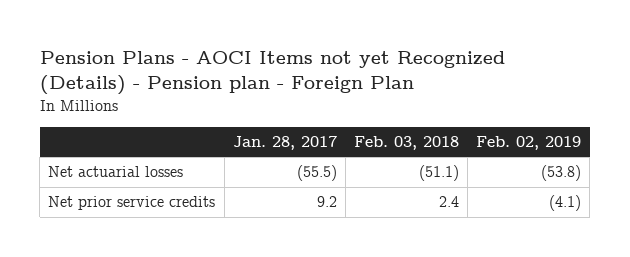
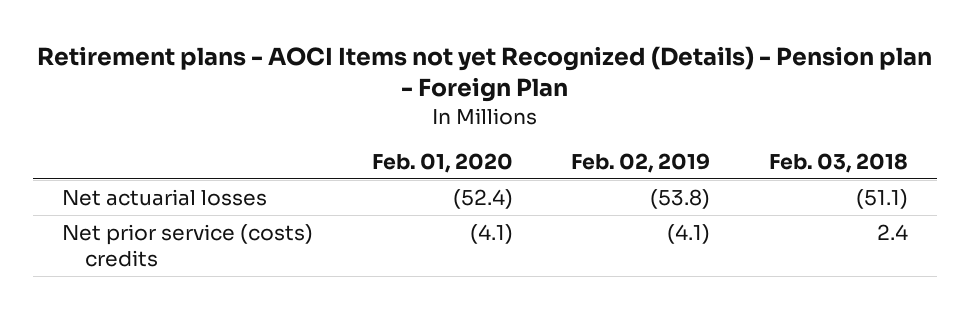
- Pension Plans - AOCI Items not yet Recognized (Details) - Pension plan - Foreign Plan
+ Retirement plans - AOCI Items not yet Recognized (Details) - Pension plan - Foreign Plan
- | Jan. 28, 2017 | Feb. 03, 2018 | Feb. 02, 2019
+ | Feb. 01, 2020 | Feb. 02, 2019 | Feb. 03, 2018
- Net prior service credits | 9.2 | 2.4 | (4.1)
+ Net prior service (costs) credits | (4.1) | (4.1) | 2.4

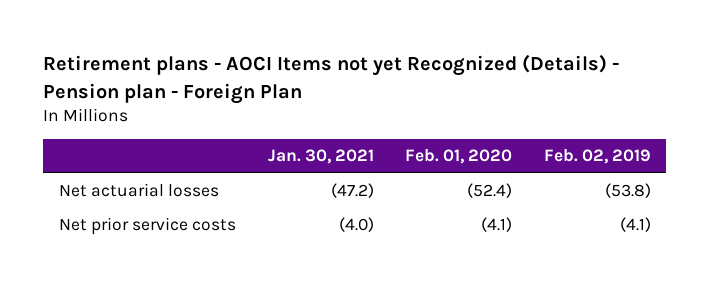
- | Feb. 01, 2020 | Feb. 02, 2019 | Feb. 03, 2018
+ | Jan. 30, 2021 | Feb. 01, 2020 | Feb. 02, 2019
- Net prior service (costs) credits | (4.1) | (4.1) | 2.4
+ Net prior service costs | (4.0) | (4.1) | (4.1)

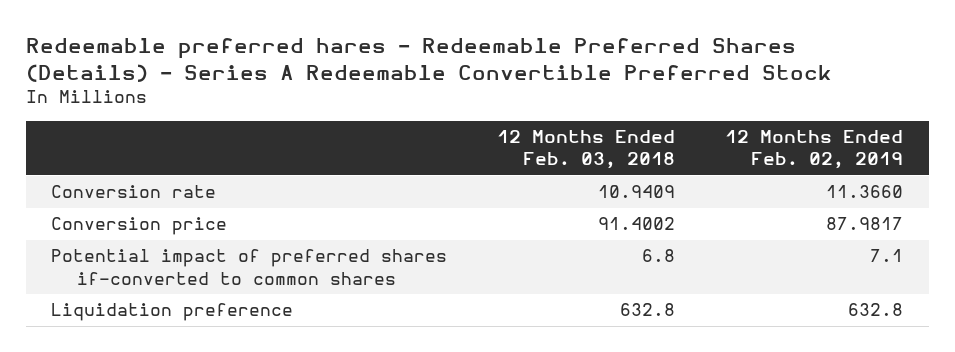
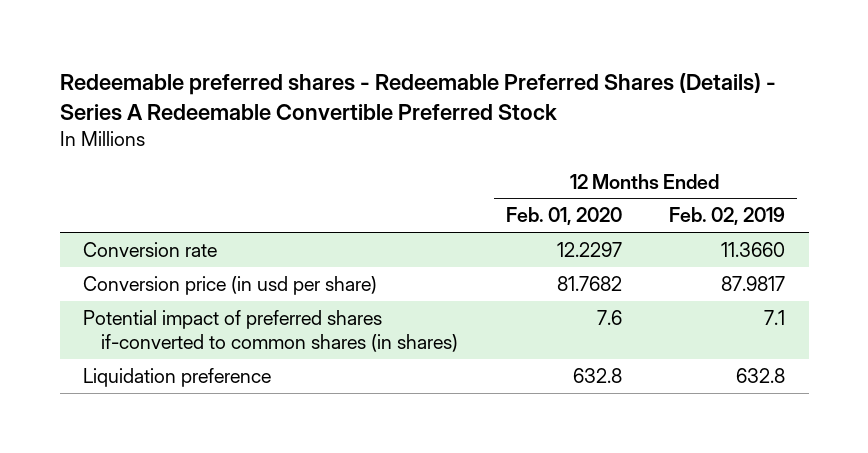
- Redeemable preferred hares - Redeemable Preferred Shares (Details) - Series A Redeemable Convertible Preferred Stock
+ Redeemable preferred shares - Redeemable Preferred Shares (Details) - Series A Redeemable Convertible Preferred Stock
- | 12 Months Ended Feb. 03, 2018 | 12 Months Ended Feb. 02, 2019
+ | 12 Months Ended Feb. 01, 2020 | 12 Months Ended Feb. 02, 2019
- Conversion price | 91.4002 | 87.9817
- Potential impact of preferred shares if-converted to common shares | 6.8 | 7.1
+ Conversion price (in usd per share) | 81.7682 | 87.9817
+ Potential impact of preferred shares if-converted to common shares (in shares) | 7.6 | 7.1

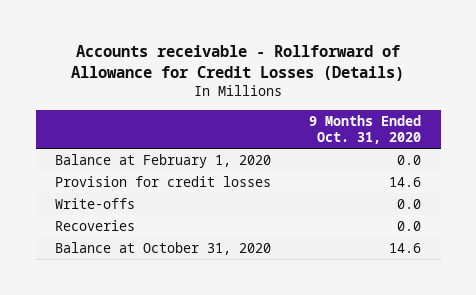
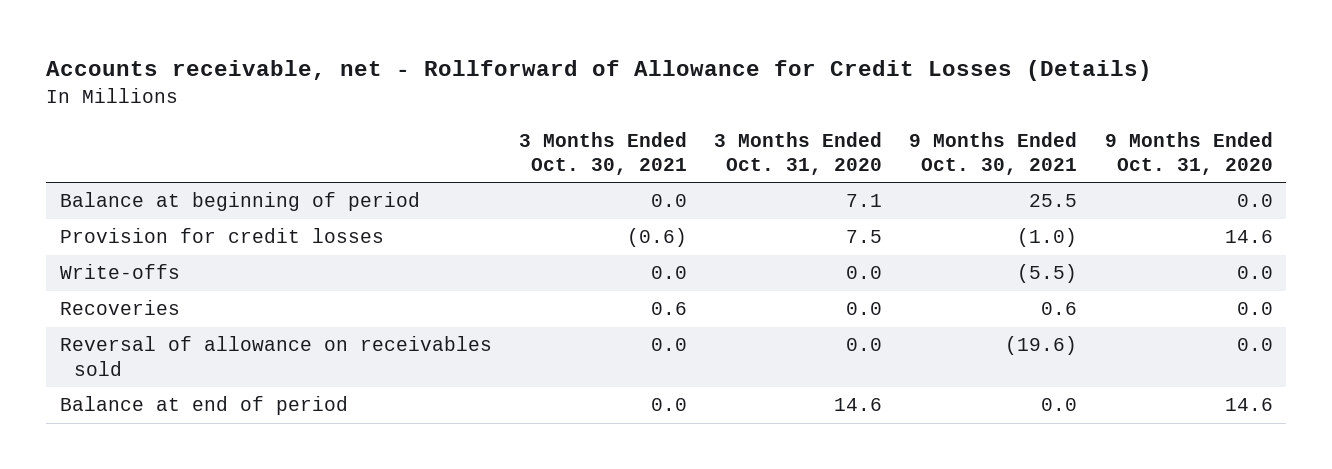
- Accounts receivable - Rollforward of Allowance for Credit Losses (Details)
+ Accounts receivable, net - Rollforward of Allowance for Credit Losses (Details)
- | 9 Months Ended Oct. 31, 2020
+ | 3 Months Ended Oct. 30, 2021 | 3 Months Ended Oct. 31, 2020 | 9 Months Ended Oct. 30, 2021 | 9 Months Ended Oct. 31, 2020
- Balance at February 1, 2020 | 0.0
+ Balance at beginning of period | 0.0 | 7.1 | 25.5 | 0.0
- Balance at October 31, 2020 | 14.6
+ Reversal of allowance on receivables sold | 0.0 | 0.0 | (19.6) | 0.0
+ Balance at end of period | 0.0 | 14.6 | 0.0 | 14.6

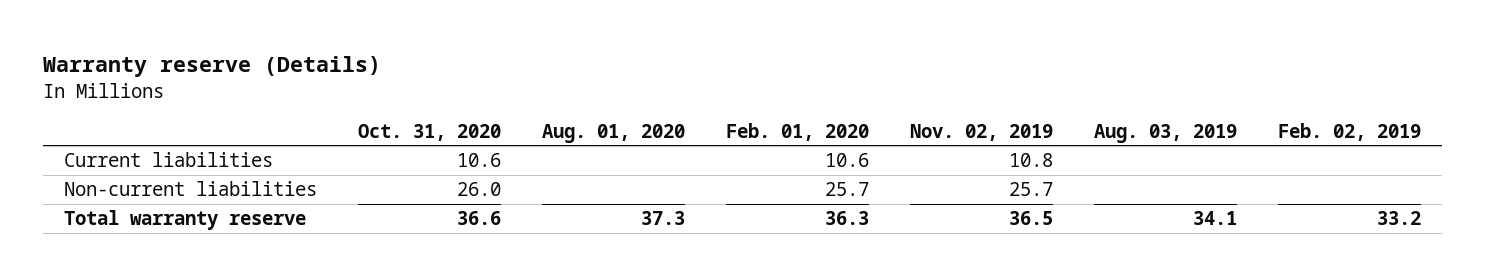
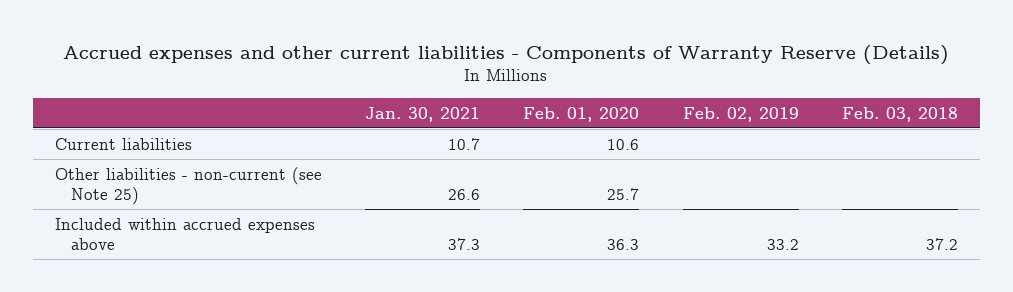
- Warranty reserve (Details)
+ Accrued expenses and other current liabilities - Components of Warranty Reserve (Details)
- | Oct. 31, 2020 | Aug. 01, 2020 | Feb. 01, 2020 | Nov. 02, 2019 | Aug. 03, 2019 | Feb. 02, 2019
+ | Jan. 30, 2021 | Feb. 01, 2020 | Feb. 02, 2019 | Feb. 03, 2018
- Non-current liabilities | 26.0 | | 25.7 | 25.7 | |
- Total warranty reserve | 36.6 | 37.3 | 36.3 | 36.5 | 34.1 | 33.2
+ Other liabilities - non-current (see Note 25) | 26.6 | 25.7 | |
+ Included within accrued expenses above | 37.3 | 36.3 | 33.2 | 37.2

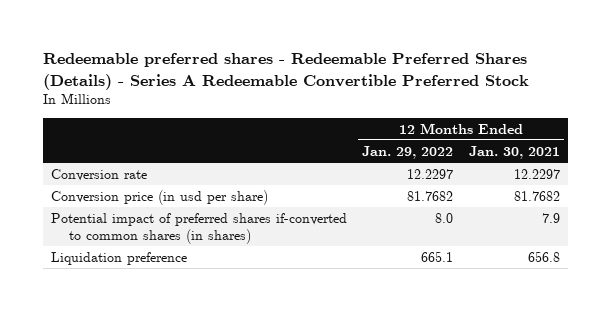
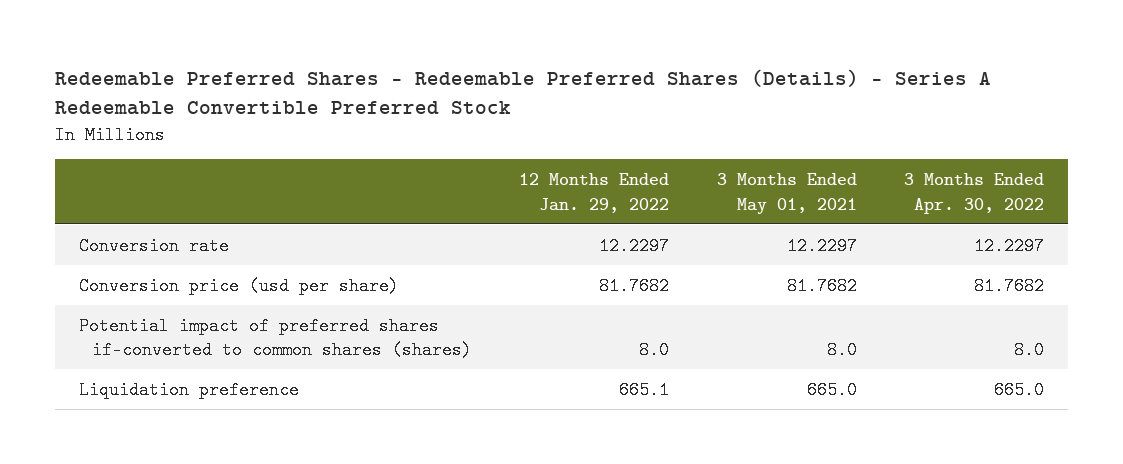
- Redeemable preferred shares - Redeemable Preferred Shares (Details) - Series A Redeemable Convertible Preferred Stock
+ Redeemable Preferred Shares - Redeemable Preferred Shares (Details) - Series A Redeemable Convertible Preferred Stock
- | 12 Months Ended Jan. 29, 2022 | 12 Months Ended Jan. 30, 2021
+ | 12 Months Ended Jan. 29, 2022 | 3 Months Ended May 01, 2021 | 3 Months Ended Apr. 30, 2022
- Conversion price (in usd per share) | 81.7682 | 81.7682
- Potential impact of preferred shares if-converted to common shares (in shares) | 8.0 | 7.9
+ Conversion price (usd per share) | 81.7682 | 81.7682 | 81.7682
+ Potential impact of preferred shares if-converted to common shares (shares) | 8.0 | 8.0 | 8.0

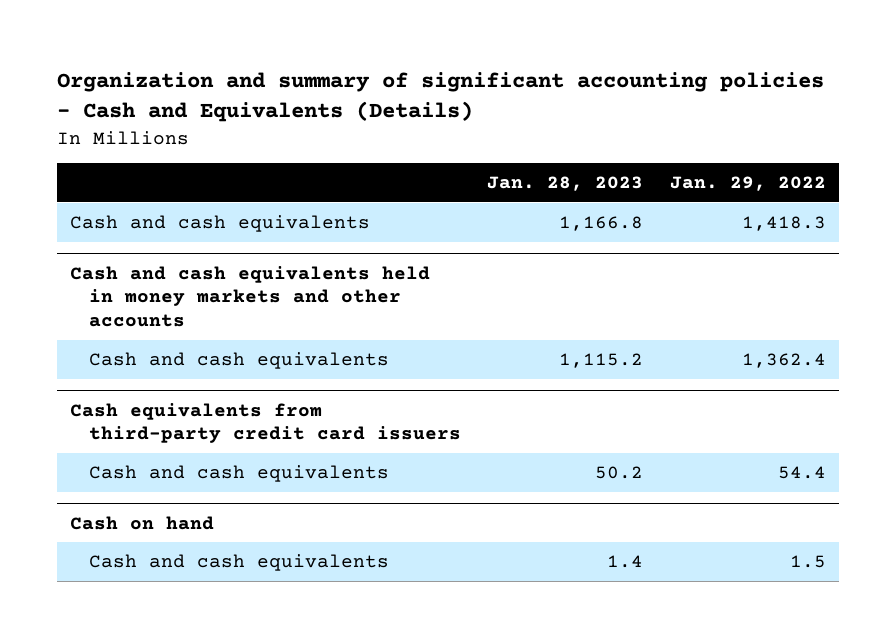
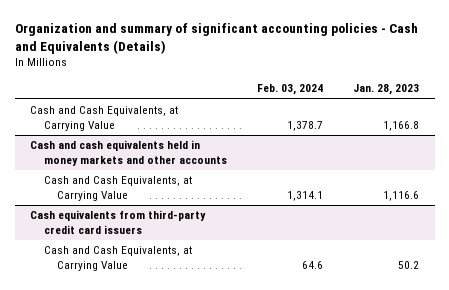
- | Jan. 28, 2023 | Jan. 29, 2022
+ | Feb. 03, 2024 | Jan. 28, 2023
- Cash and cash equivalents | 1,166.8 | 1,418.3
+ Cash and Cash Equivalents, at Carrying Value | 1,378.7 | 1,166.8
@ Cash and cash equivalents held in money markets and other accounts
- Cash and cash equivalents | 1,115.2 | 1,362.4
+ Cash and Cash Equivalents, at Carrying Value | 1,314.1 | 1,116.6
@ Cash equivalents from third-party credit card issuers
- Cash and cash equivalents | 50.2 | 54.4
- Cash on hand
- Cash and cash equivalents | 1.4 | 1.5
@ Cash equivalents from third-party credit card issuers
+ Cash and Cash Equivalents, at Carrying Value | 64.6 | 50.2

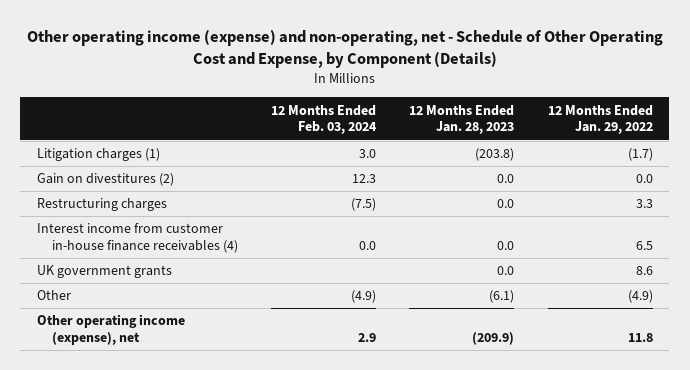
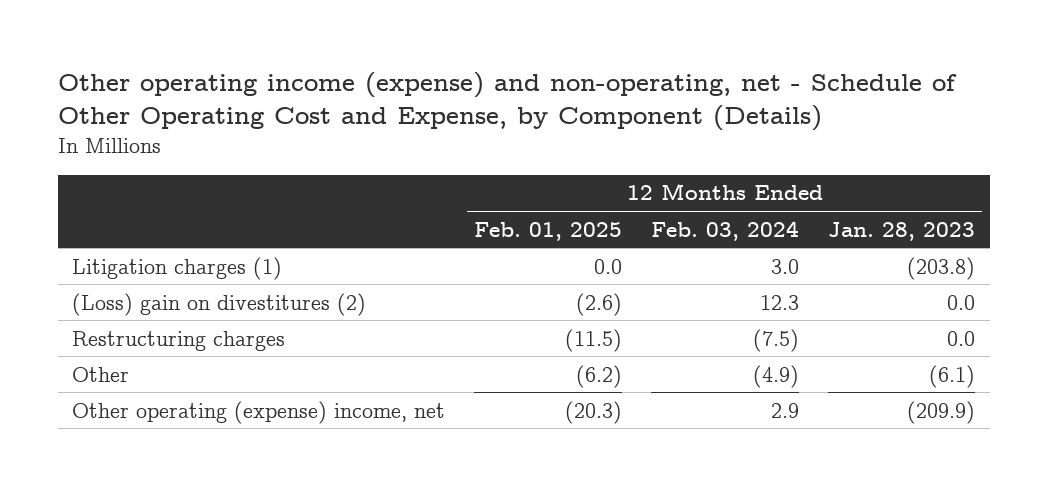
- | 12 Months Ended Feb. 03, 2024 | 12 Months Ended Jan. 28, 2023 | 12 Months Ended Jan. 29, 2022
+ | 12 Months Ended Feb. 01, 2025 | 12 Months Ended Feb. 03, 2024 | 12 Months Ended Jan. 28, 2023
- Gain on divestitures (2) | 12.3 | 0.0 | 0.0
+ (Loss) gain on divestitures (2) | (2.6) | 12.3 | 0.0
- Interest income from customer in-house finance receivables (4) | 0.0 | 0.0 | 6.5
- UK government grants | | 0.0 | 8.6
- Other operating income (expense), net | 2.9 | (209.9) | 11.8
+ Other operating (expense) income, net | (20.3) | 2.9 | (209.9)

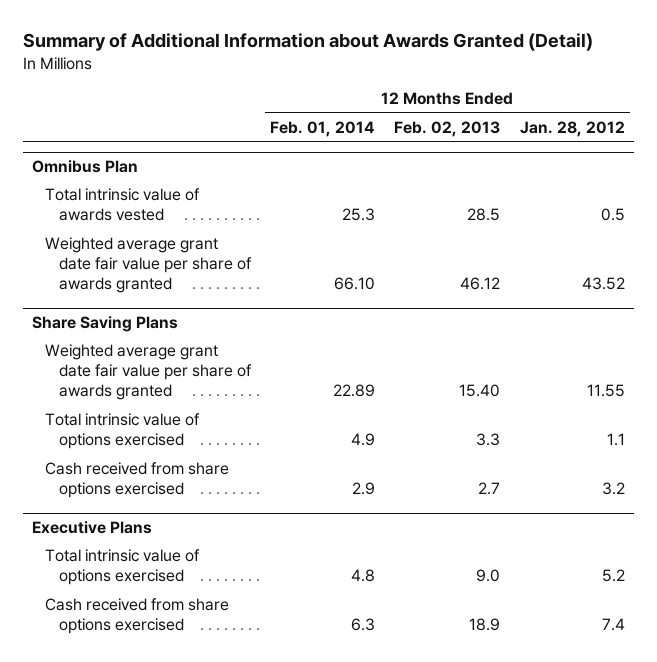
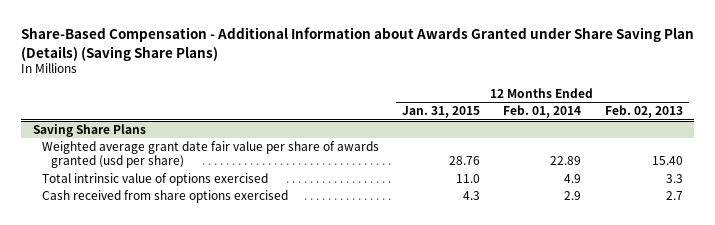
- Summary of Additional Information about Awards Granted (Detail)
+ Share-Based Compensation - Additional Information about Awards Granted under Share Saving Plan (Details) (Saving Share Plans)
- | 12 Months Ended Feb. 01, 2014 | 12 Months Ended Feb. 02, 2013 | 12 Months Ended Jan. 28, 2012
+ | 12 Months Ended Jan. 31, 2015 | 12 Months Ended Feb. 01, 2014 | 12 Months Ended Feb. 02, 2013
- Omnibus Plan
- Total intrinsic value of awards vested | 25.3 | 28.5 | 0.5
- Weighted average grant date fair value per share of awards granted | 66.10 | 46.12 | 43.52
- Share Saving Plans
- Weighted average grant date fair value per share of awards granted | 22.89 | 15.40 | 11.55
+ Saving Share Plans
+ Weighted average grant date fair value per share of awards granted (usd per share) | 28.76 | 22.89 | 15.40
- Executive Plans
- Total intrinsic value of options exercised | 4.8 | 9.0 | 5.2
- Cash received from share options exercised | 6.3 | 18.9 | 7.4

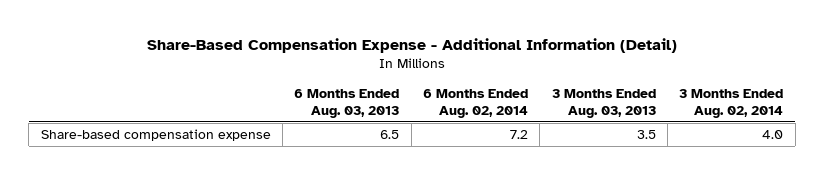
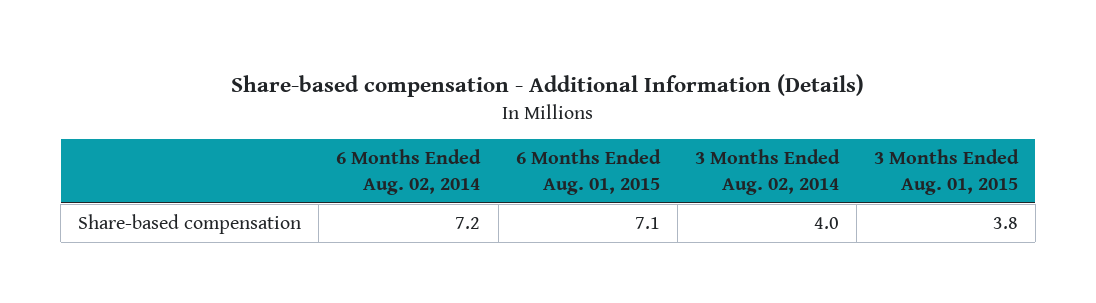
- Share-Based Compensation Expense - Additional Information (Detail)
+ Share-based compensation - Additional Information (Details)
- | 6 Months Ended Aug. 03, 2013 | 6 Months Ended Aug. 02, 2014 | 3 Months Ended Aug. 03, 2013 | 3 Months Ended Aug. 02, 2014
+ | 6 Months Ended Aug. 02, 2014 | 6 Months Ended Aug. 01, 2015 | 3 Months Ended Aug. 02, 2014 | 3 Months Ended Aug. 01, 2015
- Share-based compensation expense | 6.5 | 7.2 | 3.5 | 4.0
+ Share-based compensation | 7.2 | 7.1 | 4.0 | 3.8

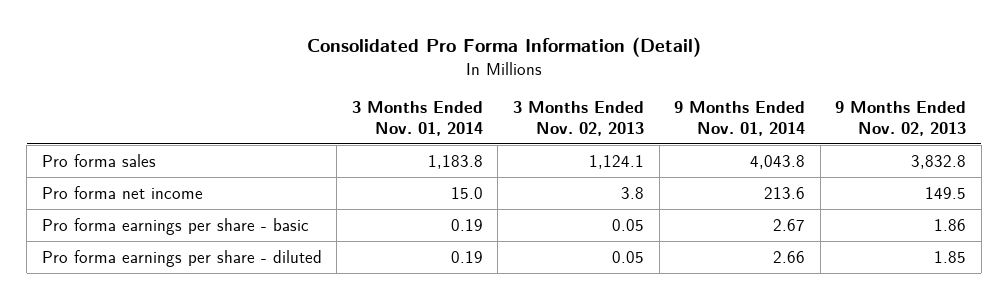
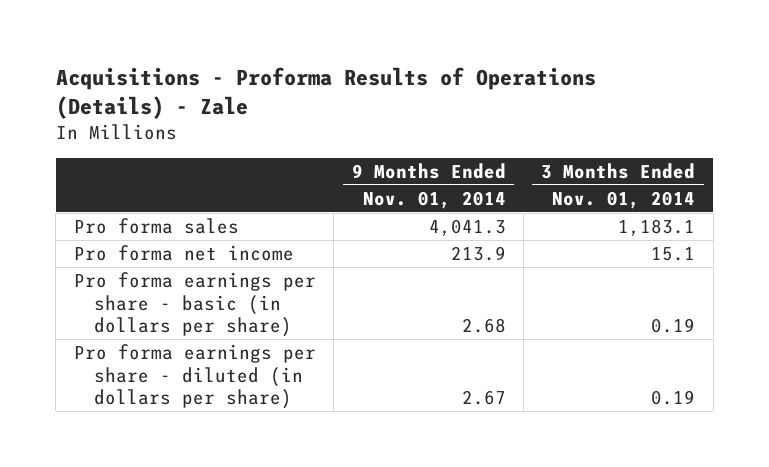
- Consolidated Pro Forma Information (Detail)
+ Acquisitions - Proforma Results of Operations (Details) - Zale
- | 3 Months Ended Nov. 01, 2014 | 3 Months Ended Nov. 02, 2013 | 9 Months Ended Nov. 01, 2014 | 9 Months Ended Nov. 02, 2013
+ | 9 Months Ended Nov. 01, 2014 | 3 Months Ended Nov. 01, 2014
- Pro forma sales | 1,183.8 | 1,124.1 | 4,043.8 | 3,832.8
- Pro forma net income | 15.0 | 3.8 | 213.6 | 149.5
- Pro forma earnings per share - basic | 0.19 | 0.05 | 2.67 | 1.86
- Pro forma earnings per share - diluted | 0.19 | 0.05 | 2.66 | 1.85
+ Pro forma sales | 4,041.3 | 1,183.1
+ Pro forma net income | 213.9 | 15.1
+ Pro forma earnings per share - basic (in dollars per share) | 2.68 | 0.19
+ Pro forma earnings per share - diluted (in dollars per share) | 2.67 | 0.19

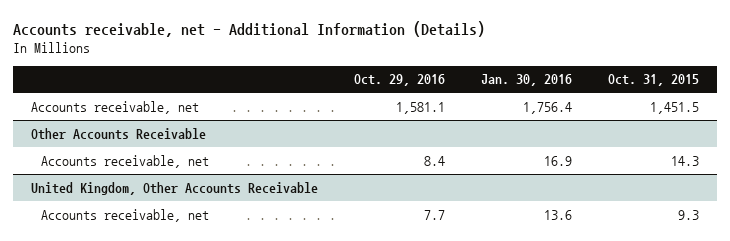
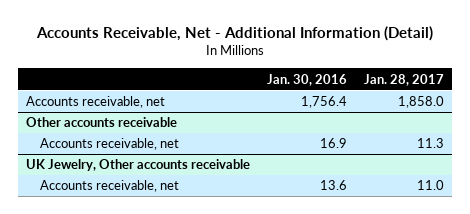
- Accounts receivable, net - Additional Information (Details)
+ Accounts Receivable, Net - Additional Information (Detail)
- | Oct. 29, 2016 | Jan. 30, 2016 | Oct. 31, 2015
+ | Jan. 30, 2016 | Jan. 28, 2017
- Other Accounts Receivable
+ Other accounts receivable
- United Kingdom, Other Accounts Receivable
+ UK Jewelry, Other accounts receivable

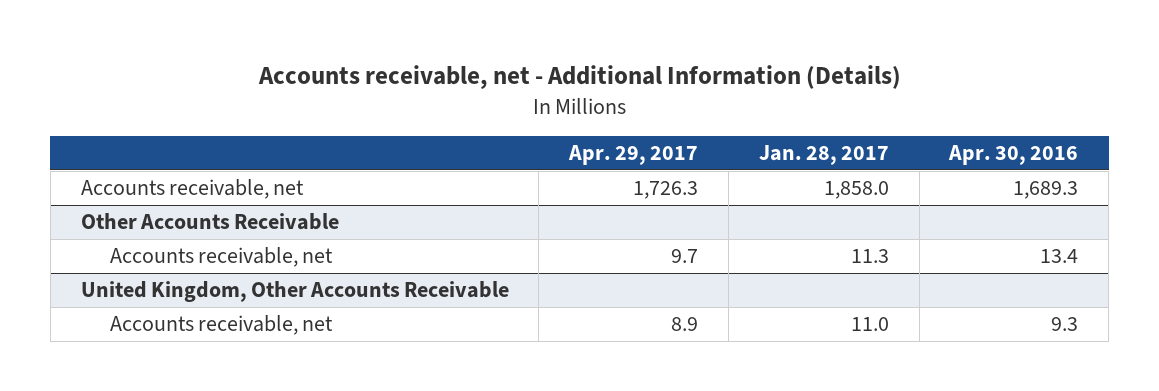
- Accounts Receivable, Net - Additional Information (Detail)
+ Accounts receivable, net - Additional Information (Details)
- | Jan. 30, 2016 | Jan. 28, 2017
+ | Apr. 29, 2017 | Jan. 28, 2017 | Apr. 30, 2016
- Other accounts receivable
+ Other Accounts Receivable
- UK Jewelry, Other accounts receivable
+ United Kingdom, Other Accounts Receivable

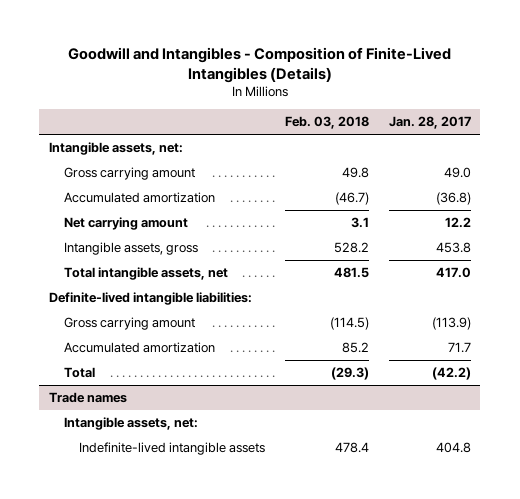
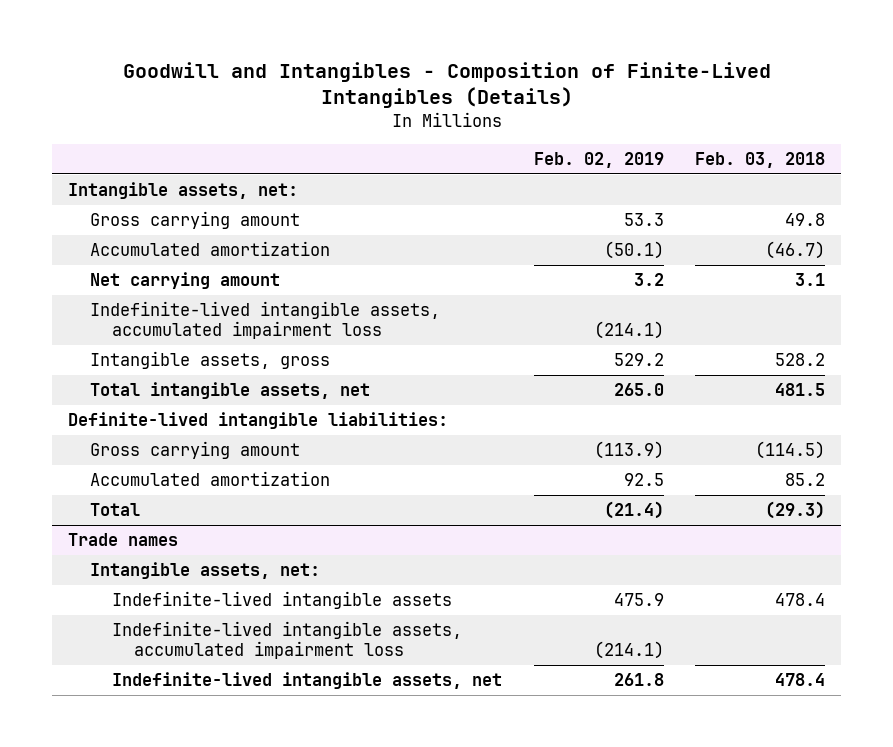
- | Feb. 03, 2018 | Jan. 28, 2017
+ | Feb. 02, 2019 | Feb. 03, 2018
+ Indefinite-lived intangible assets, accumulated impairment loss | (214.1) |
@ Trade names
+ Indefinite-lived intangible assets, accumulated impairment loss | (214.1) |
+ Indefinite-lived intangible assets, net | 261.8 | 478.4

